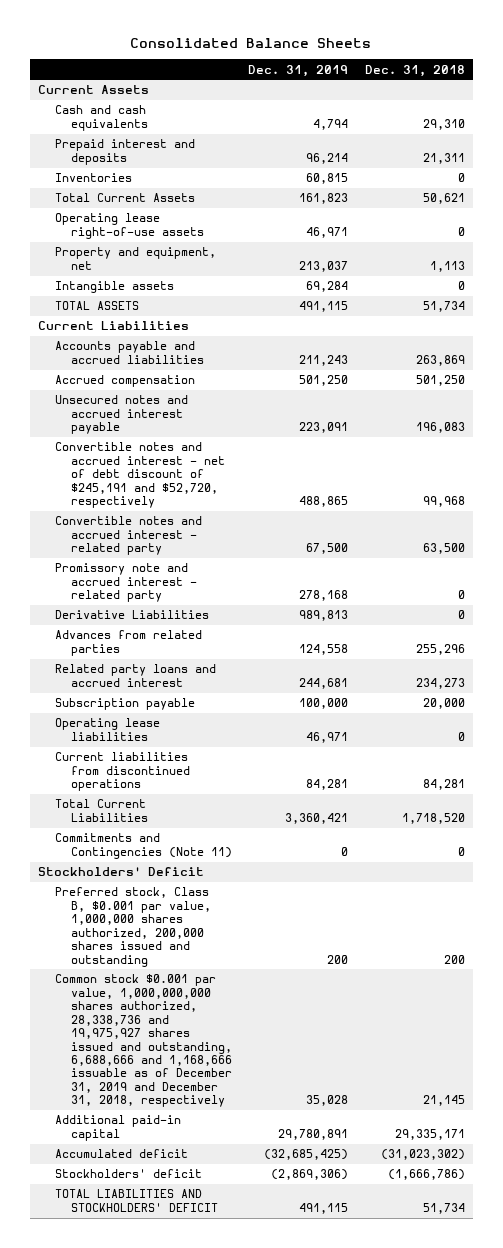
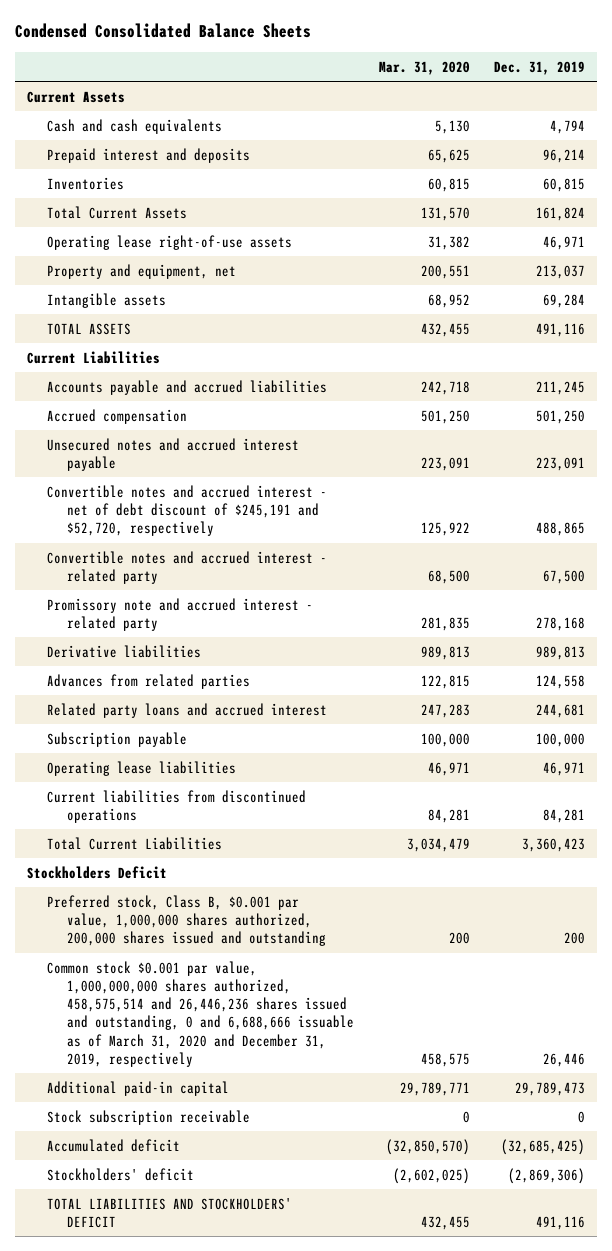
- Consolidated Balance Sheets
+ Condensed Consolidated Balance Sheets
- | Dec. 31, 2019 | Dec. 31, 2018
+ | Mar. 31, 2020 | Dec. 31, 2019
- Total Current Assets | 161,823 | 50,621
+ Total Current Assets | 131,570 | 161,824
- TOTAL ASSETS | 491,115 | 51,734
+ TOTAL ASSETS | 432,455 | 491,116
- Accounts payable and accrued liabilities | 211,243 | 263,869
+ Accounts payable and accrued liabilities | 242,718 | 211,245
- Derivative Liabilities | 989,813 | 0
+ Derivative liabilities | 989,813 | 989,813
- Total Current Liabilities | 3,360,421 | 1,718,520
- Commitments and Contingencies (Note 11) | 0 | 0
- Stockholders' Deficit
+ Total Current Liabilities | 3,034,479 | 3,360,423
+ Stockholders Deficit
- Common stock $0.001 par value, 1,000,000,000 shares authorized, 28,338,736 and 19,975,927 shares issued and outstanding, 6,688,666 and 1,168,666 issuable as of December 31, 2019 and December 31, 2018, respectively | 35,028 | 21,145
- Additional paid-in capital | 29,780,891 | 29,335,171
+ Common stock $0.001 par value, 1,000,000,000 shares authorized, 458,575,514 and 26,446,236 shares issued and outstanding, 0 and 6,688,666 issuable as of March 31, 2020 and December 31, 2019, respectively | 458,575 | 26,446
+ Additional paid-in capital | 29,789,771 | 29,789,473
+ Stock subscription receivable | 0 | 0
- TOTAL LIABILITIES AND STOCKHOLDERS' DEFICIT | 491,115 | 51,734
+ TOTAL LIABILITIES AND STOCKHOLDERS' DEFICIT | 432,455 | 491,116

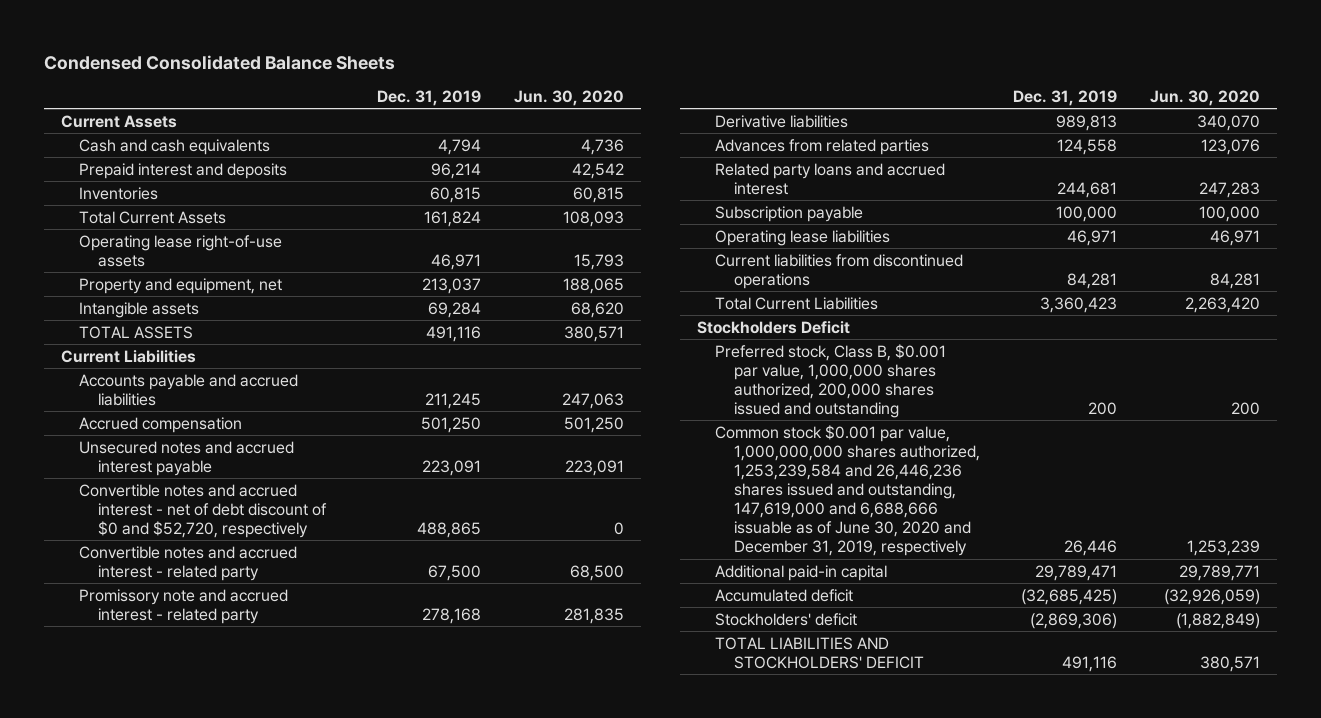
- | Mar. 31, 2020 | Dec. 31, 2019
+ | Dec. 31, 2019 | Jun. 30, 2020
- Convertible notes and accrued interest - net of debt discount of $245,191 and $52,720, respectively | 125,922 | 488,865
+ Convertible notes and accrued interest - net of debt discount of $0 and $52,720, respectively | 488,865 | 0
- Common stock $0.001 par value, 1,000,000,000 shares authorized, 458,575,514 and 26,446,236 shares issued and outstanding, 0 and 6,688,666 issuable as of March 31, 2020 and December 31, 2019, respectively | 458,575 | 26,446
- Additional paid-in capital | 29,789,771 | 29,789,473
- Stock subscription receivable | 0 | 0
+ Common stock $0.001 par value, 1,000,000,000 shares authorized, 1,253,239,584 and 26,446,236 shares issued and outstanding, 147,619,000 and 6,688,666 issuable as of June 30, 2020 and December 31, 2019, respectively | 26,446 | 1,253,239
+ Additional paid-in capital | 29,789,471 | 29,789,771

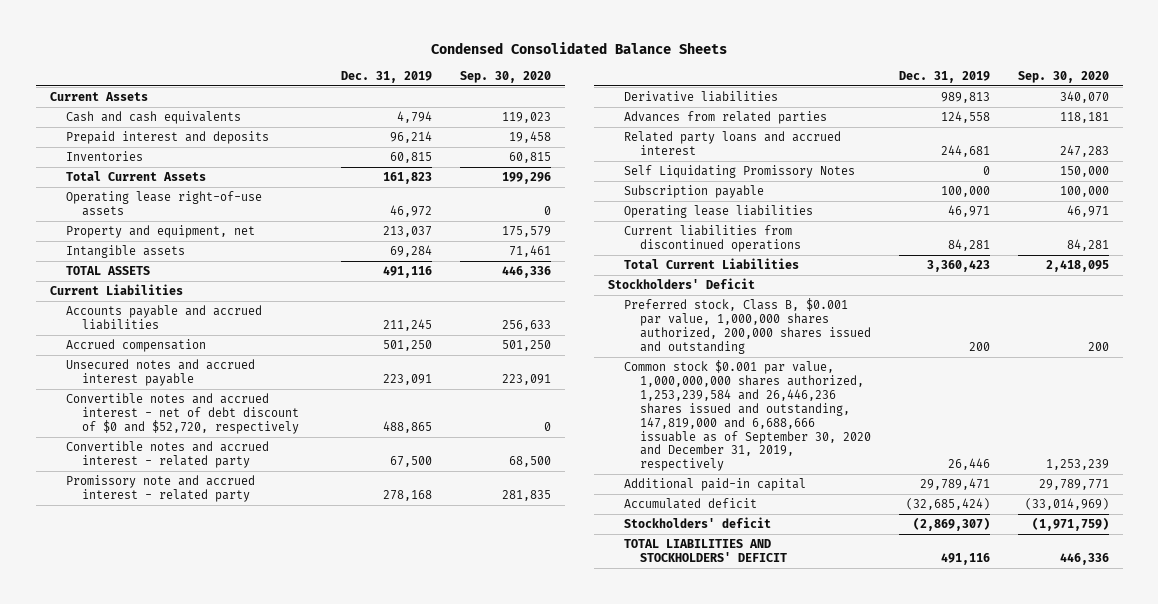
- | Dec. 31, 2019 | Jun. 30, 2020
+ | Dec. 31, 2019 | Sep. 30, 2020
- Total Current Assets | 161,824 | 108,093
- Operating lease right-of-use assets | 46,971 | 15,793
+ Total Current Assets | 161,823 | 199,296
+ Operating lease right-of-use assets | 46,972 | 0
+ Self Liquidating Promissory Notes | 0 | 150,000
- Stockholders Deficit
+ Stockholders' Deficit
- Common stock $0.001 par value, 1,000,000,000 shares authorized, 1,253,239,584 and 26,446,236 shares issued and outstanding, 147,619,000 and 6,688,666 issuable as of June 30, 2020 and December 31, 2019, respectively | 26,446 | 1,253,239
+ Common stock $0.001 par value, 1,000,000,000 shares authorized, 1,253,239,584 and 26,446,236 shares issued and outstanding, 147,819,000 and 6,688,666 issuable as of September 30, 2020 and December 31, 2019, respectively | 26,446 | 1,253,239
- Accumulated deficit | (32,685,425) | (32,926,059)
- Stockholders' deficit | (2,869,306) | (1,882,849)
+ Accumulated deficit | (32,685,424) | (33,014,969)
+ Stockholders' deficit | (2,869,307) | (1,971,759)

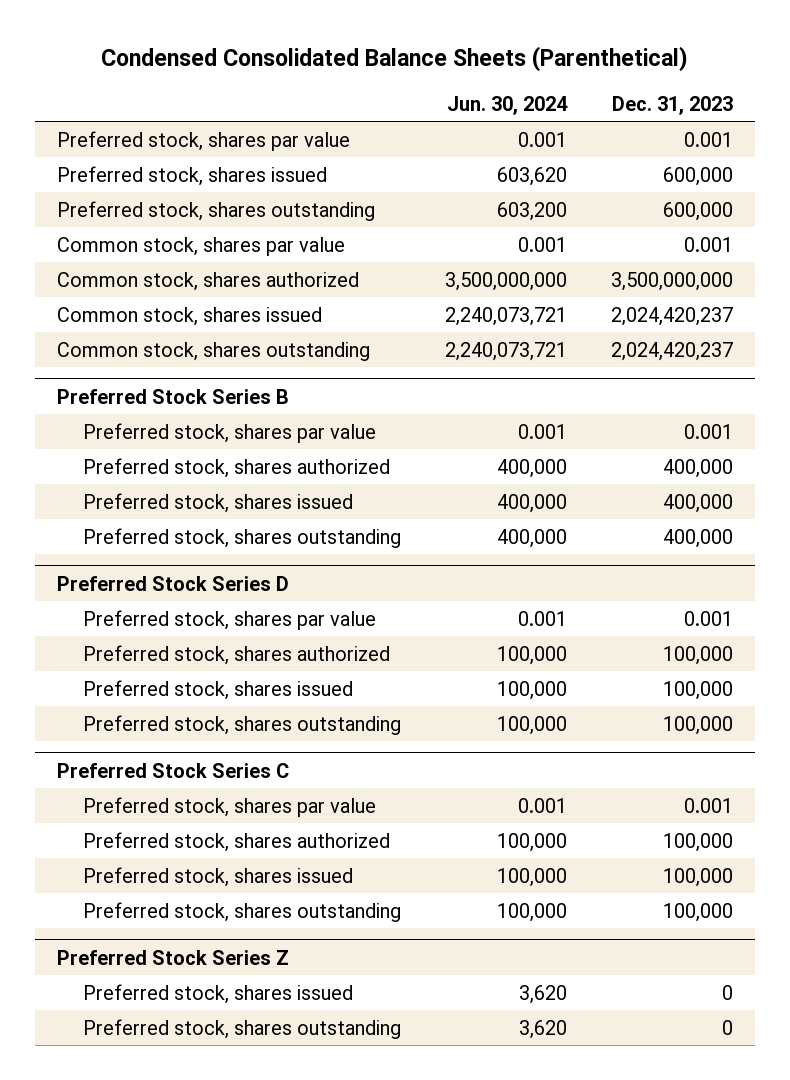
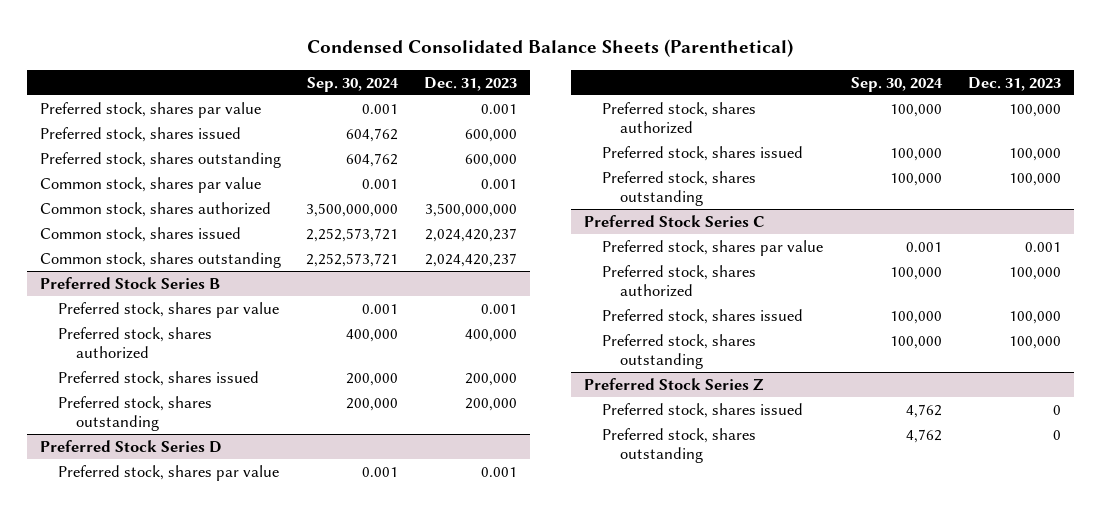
- | Jun. 30, 2024 | Dec. 31, 2023
+ | Sep. 30, 2024 | Dec. 31, 2023
@ Preferred Stock Series B
- Preferred stock, shares issued | 400,000 | 400,000
- Preferred stock, shares outstanding | 400,000 | 400,000
+ Preferred stock, shares issued | 200,000 | 200,000
+ Preferred stock, shares outstanding | 200,000 | 200,000

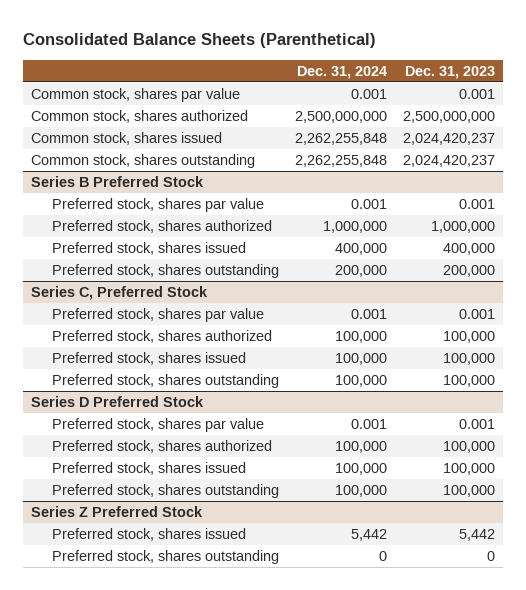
- Condensed Consolidated Balance Sheets (Parenthetical)
+ Consolidated Balance Sheets (Parenthetical)
- | Sep. 30, 2024 | Dec. 31, 2023
+ | Dec. 31, 2024 | Dec. 31, 2023
- Preferred stock, shares par value | 0.001 | 0.001
- Preferred stock, shares issued | 604,762 | 600,000
- Preferred stock, shares outstanding | 604,762 | 600,000
- Common stock, shares authorized | 3,500,000,000 | 3,500,000,000
+ Common stock, shares authorized | 2,500,000,000 | 2,500,000,000
- Preferred Stock Series B
+ Series B Preferred Stock
- Preferred stock, shares authorized | 400,000 | 400,000
- Preferred stock, shares issued | 200,000 | 200,000
+ Preferred stock, shares authorized | 1,000,000 | 1,000,000
+ Preferred stock, shares issued | 400,000 | 400,000
- Preferred Stock Series D
+ Series C, Preferred Stock
- Preferred Stock Series C
+ Series D Preferred Stock
- Preferred Stock Series Z
- Preferred stock, shares issued | 4,762 | 0
+ Series Z Preferred Stock
+ Preferred stock, shares issued | 5,442 | 5,442

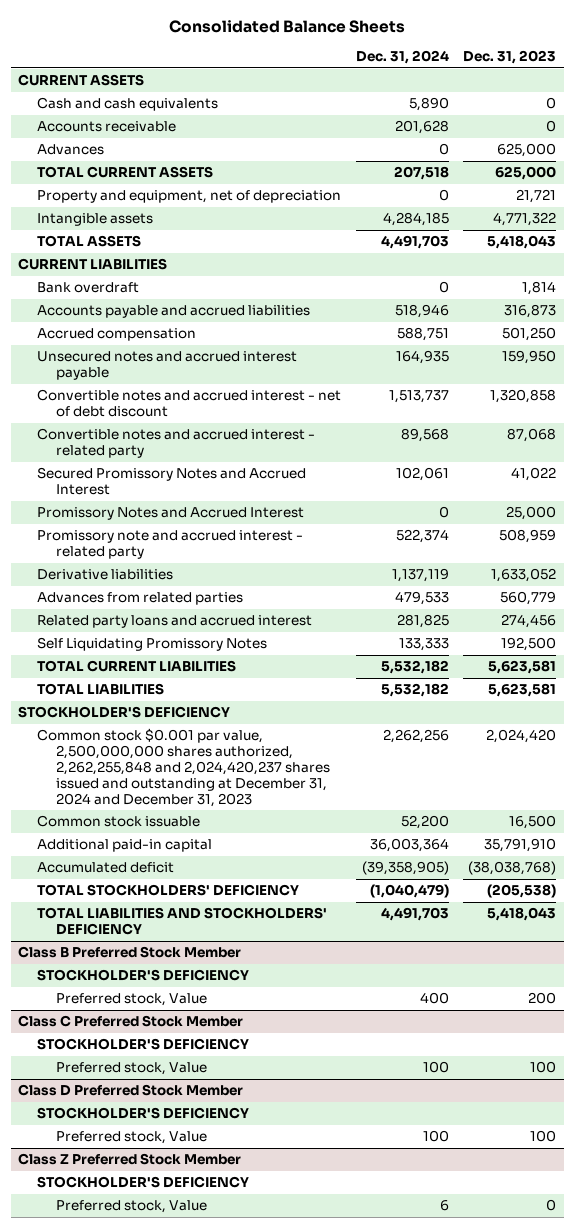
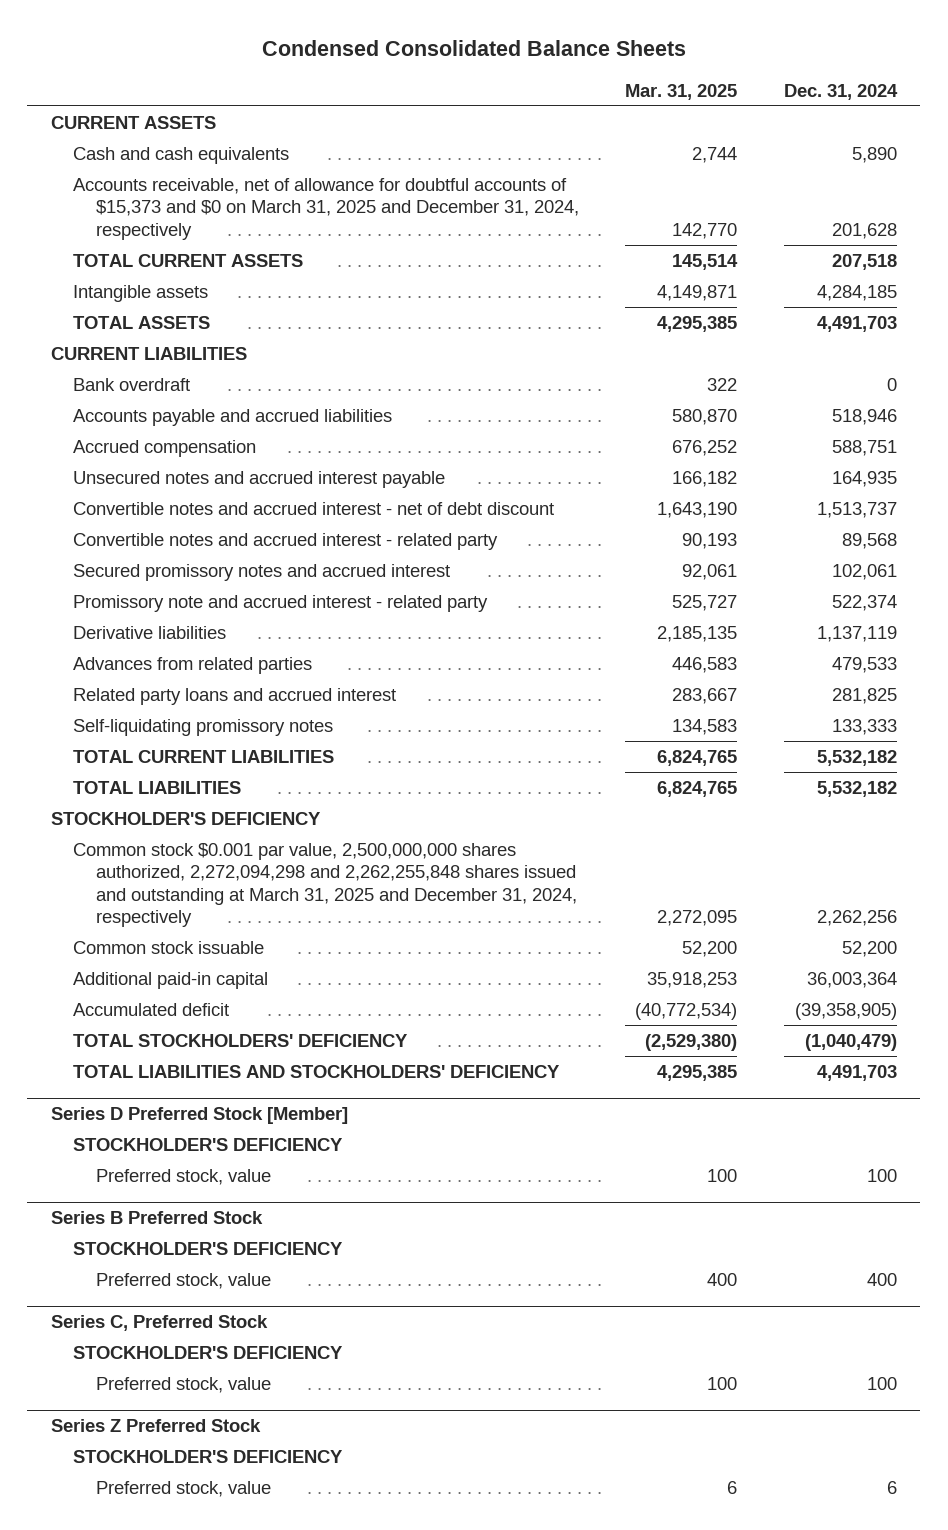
- Consolidated Balance Sheets
+ Condensed Consolidated Balance Sheets
- | Dec. 31, 2024 | Dec. 31, 2023
+ | Mar. 31, 2025 | Dec. 31, 2024
- Accounts receivable | 201,628 | 0
- Advances | 0 | 625,000
+ Accounts receivable, net of allowance for doubtful accounts of $15,373 and $0 on March 31, 2025 and December 31, 2024, respectively | 142,770 | 201,628
- Property and equipment, net of depreciation | 0 | 21,721
- Secured Promissory Notes and Accrued Interest | 102,061 | 41,022
- Promissory Notes and Accrued Interest | 0 | 25,000
+ Secured promissory notes and accrued interest | 92,061 | 102,061
- Self Liquidating Promissory Notes | 133,333 | 192,500
+ Self-liquidating promissory notes | 134,583 | 133,333
- Common stock $0.001 par value, 2,500,000,000 shares authorized, 2,262,255,848 and 2,024,420,237 shares issued and outstanding at December 31, 2024 and December 31, 2023 | 2,262,256 | 2,024,420
+ Common stock $0.001 par value, 2,500,000,000 shares authorized, 2,272,094,298 and 2,262,255,848 shares issued and outstanding at March 31, 2025 and December 31, 2024, respectively | 2,272,095 | 2,262,256
- Class B Preferred Stock Member
+ Series D Preferred Stock [Member]
- Preferred stock, Value | 400 | 200
- Class C Preferred Stock Member
+ Preferred stock, value | 100 | 100
+ Series B Preferred Stock
- Preferred stock, Value | 100 | 100
- Class D Preferred Stock Member
+ Preferred stock, value | 400 | 400
+ Series C, Preferred Stock
- Preferred stock, Value | 100 | 100
- Class Z Preferred Stock Member
+ Preferred stock, value | 100 | 100
+ Series Z Preferred Stock
- Preferred stock, Value | 6 | 0
+ Preferred stock, value | 6 | 6

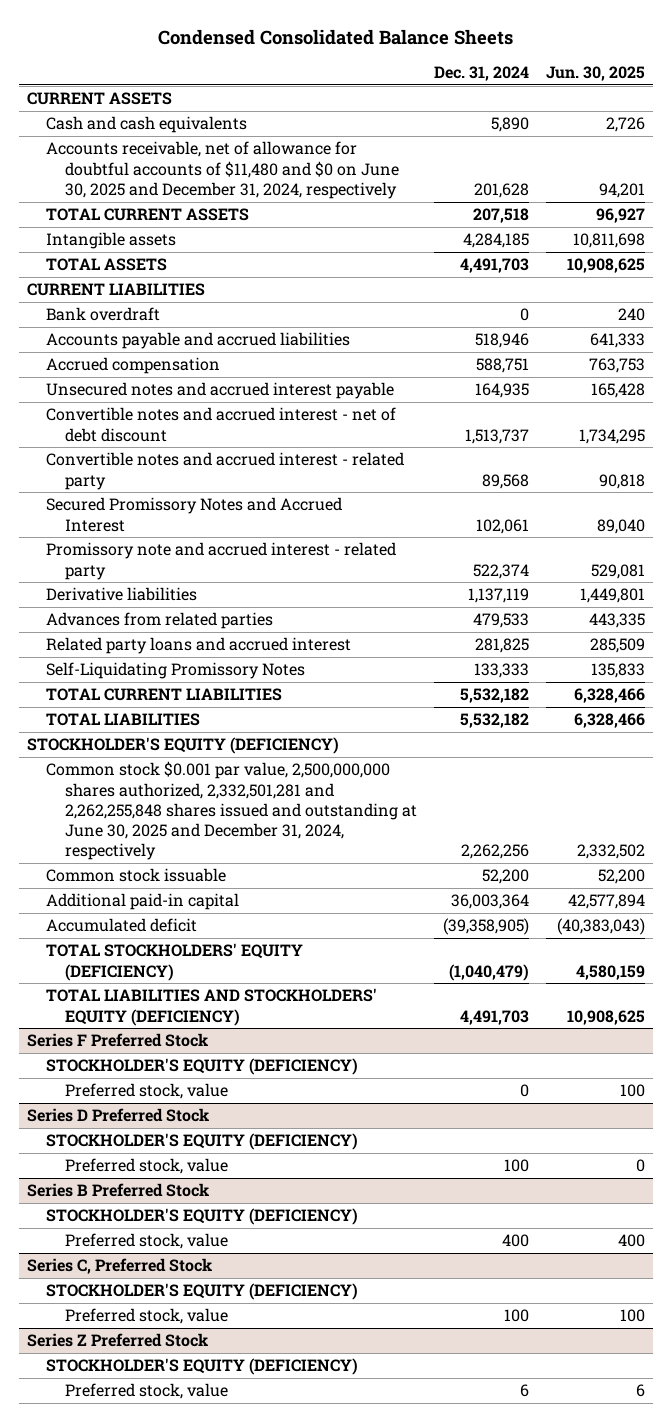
- | Mar. 31, 2025 | Dec. 31, 2024
+ | Dec. 31, 2024 | Jun. 30, 2025
- Accounts receivable, net of allowance for doubtful accounts of $15,373 and $0 on March 31, 2025 and December 31, 2024, respectively | 142,770 | 201,628
+ Accounts receivable, net of allowance for doubtful accounts of $11,480 and $0 on June 30, 2025 and December 31, 2024, respectively | 201,628 | 94,201
- Secured promissory notes and accrued interest | 92,061 | 102,061
+ Secured Promissory Notes and Accrued Interest | 102,061 | 89,040
- Self-liquidating promissory notes | 134,583 | 133,333
+ Self-Liquidating Promissory Notes | 133,333 | 135,833
- STOCKHOLDER'S DEFICIENCY
- Common stock $0.001 par value, 2,500,000,000 shares authorized, 2,272,094,298 and 2,262,255,848 shares issued and outstanding at March 31, 2025 and December 31, 2024, respectively | 2,272,095 | 2,262,256
+ STOCKHOLDER'S EQUITY (DEFICIENCY)
+ Common stock $0.001 par value, 2,500,000,000 shares authorized, 2,332,501,281 and 2,262,255,848 shares issued and outstanding at June 30, 2025 and December 31, 2024, respectively | 2,262,256 | 2,332,502
- TOTAL STOCKHOLDERS' DEFICIENCY | (2,529,380) | (1,040,479)
- TOTAL LIABILITIES AND STOCKHOLDERS' DEFICIENCY | 4,295,385 | 4,491,703
- Series D Preferred Stock [Member]
- STOCKHOLDER'S DEFICIENCY
+ TOTAL STOCKHOLDERS' EQUITY (DEFICIENCY) | (1,040,479) | 4,580,159
+ TOTAL LIABILITIES AND STOCKHOLDERS' EQUITY (DEFICIENCY) | 4,491,703 | 10,908,625
+ Series F Preferred Stock
+ STOCKHOLDER'S EQUITY (DEFICIENCY)
+ Preferred stock, value | 0 | 100
+ Series D Preferred Stock
+ STOCKHOLDER'S EQUITY (DEFICIENCY)
@ Series B Preferred Stock
- STOCKHOLDER'S DEFICIENCY
+ STOCKHOLDER'S EQUITY (DEFICIENCY)
@ Series C, Preferred Stock
- STOCKHOLDER'S DEFICIENCY
+ STOCKHOLDER'S EQUITY (DEFICIENCY)
@ Series Z Preferred Stock
- STOCKHOLDER'S DEFICIENCY
+ STOCKHOLDER'S EQUITY (DEFICIENCY)

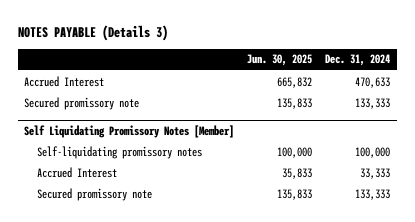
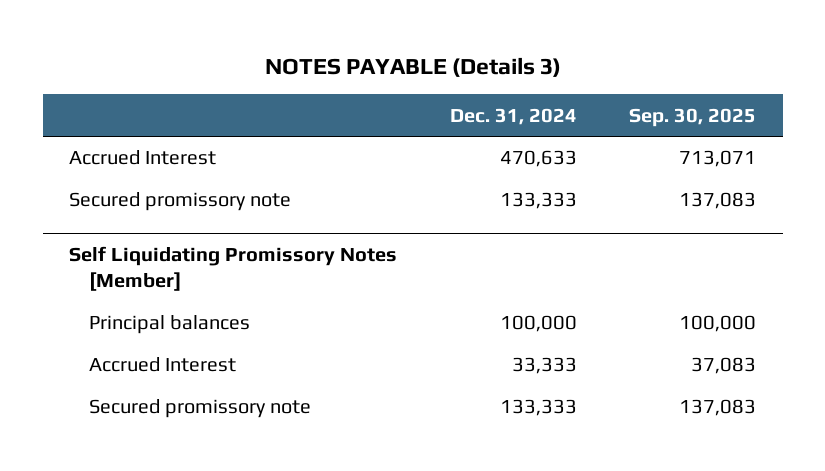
- | Jun. 30, 2025 | Dec. 31, 2024
+ | Dec. 31, 2024 | Sep. 30, 2025
@ Self Liquidating Promissory Notes [Member]
- Self-liquidating promissory notes | 100,000 | 100,000
+ Principal balances | 100,000 | 100,000

